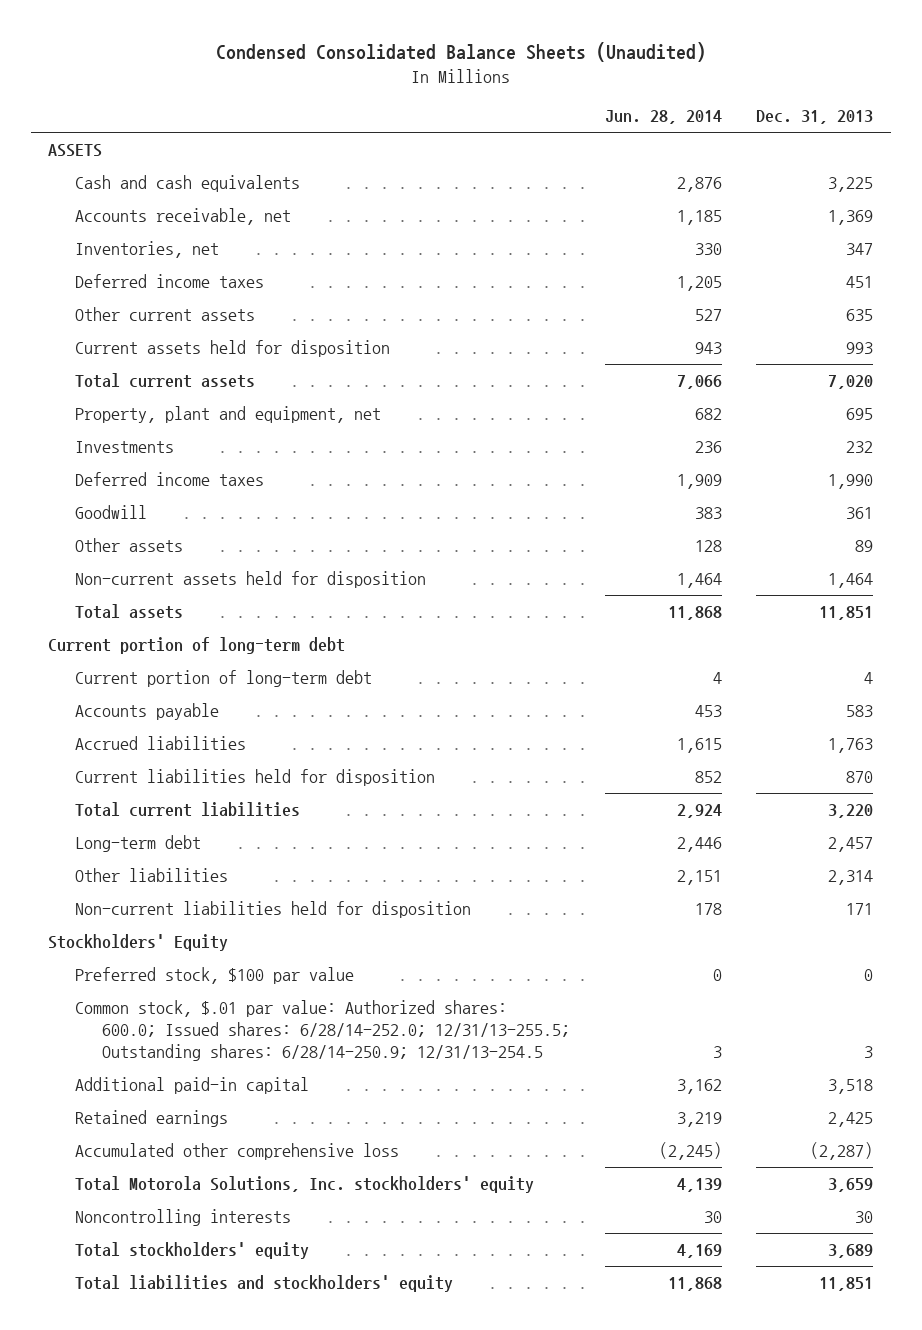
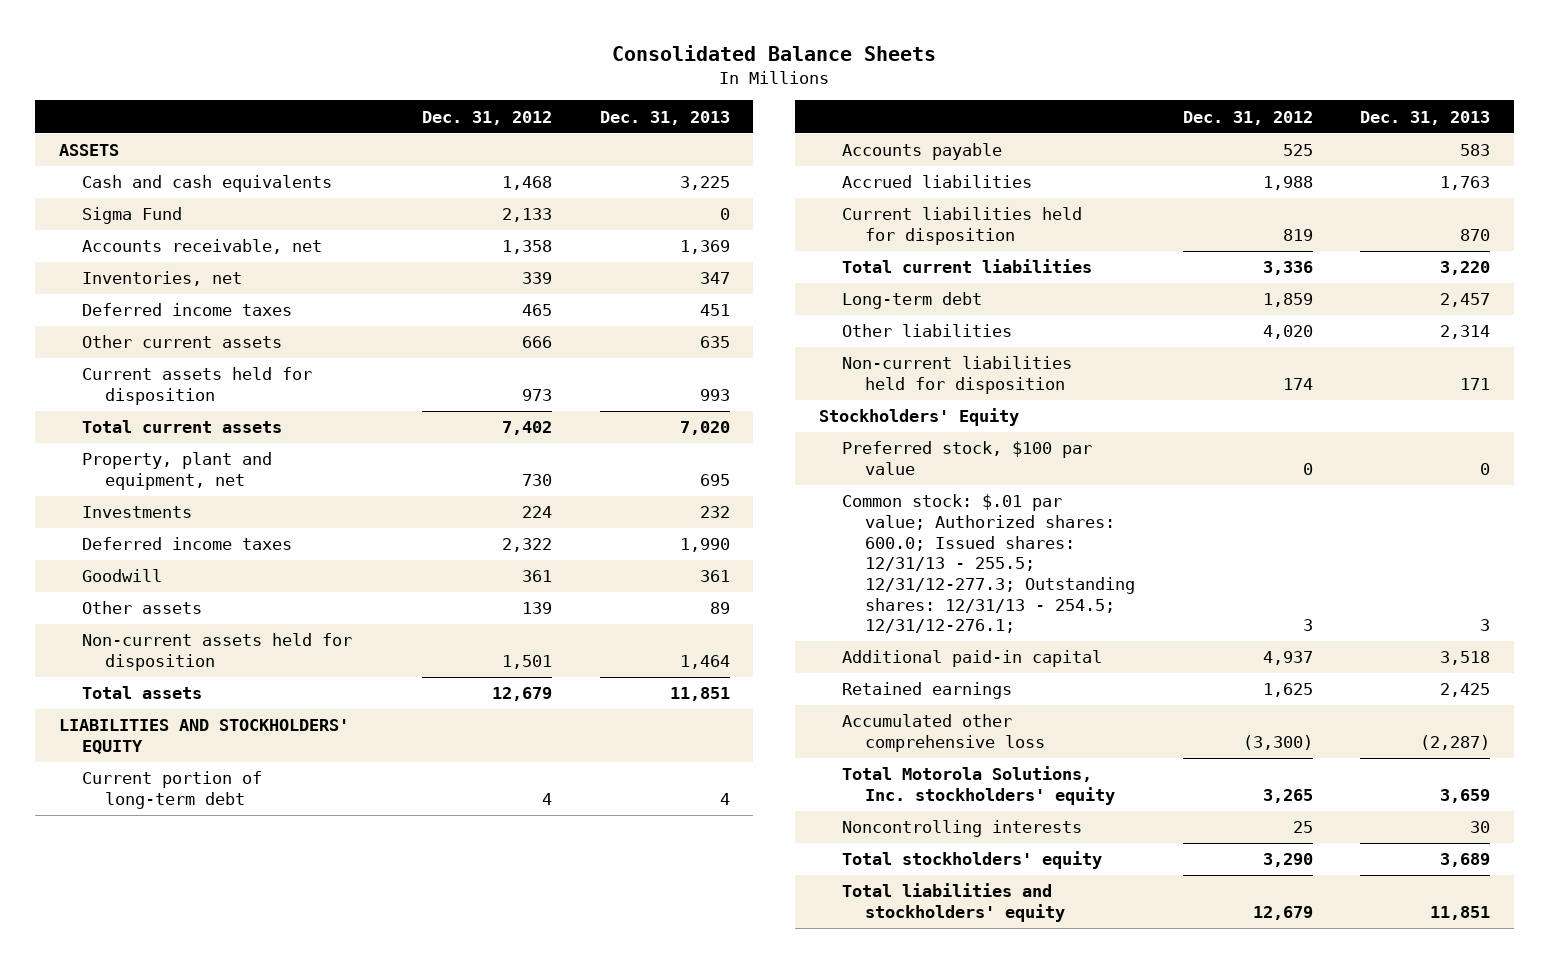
- Condensed Consolidated Balance Sheets (Unaudited)
+ Consolidated Balance Sheets
- | Jun. 28, 2014 | Dec. 31, 2013
+ | Dec. 31, 2012 | Dec. 31, 2013
+ Sigma Fund | 2,133 | 0
- Current portion of long-term debt
+ LIABILITIES AND STOCKHOLDERS' EQUITY
- Common stock, $.01 par value: Authorized shares: 600.0; Issued shares: 6/28/14-252.0; 12/31/13-255.5; Outstanding shares: 6/28/14-250.9; 12/31/13-254.5 | 3 | 3
+ Common stock: $.01 par value; Authorized shares: 600.0; Issued shares: 12/31/13 - 255.5; 12/31/12-277.3; Outstanding shares: 12/31/13 - 254.5; 12/31/12-276.1; | 3 | 3

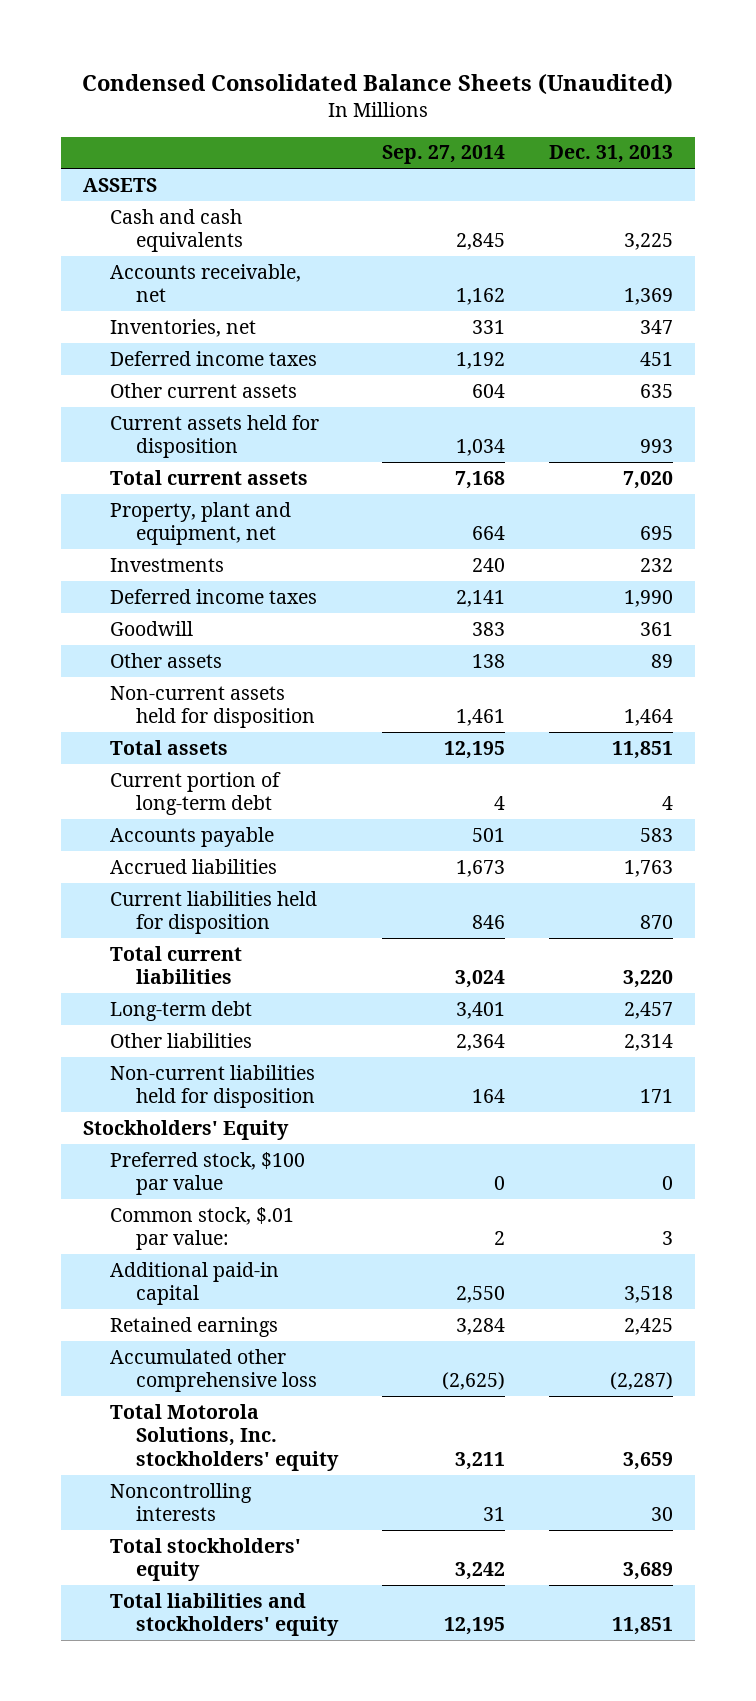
- Consolidated Balance Sheets
+ Condensed Consolidated Balance Sheets (Unaudited)
- | Dec. 31, 2012 | Dec. 31, 2013
+ | Sep. 27, 2014 | Dec. 31, 2013
- Sigma Fund | 2,133 | 0
- LIABILITIES AND STOCKHOLDERS' EQUITY
- Common stock: $.01 par value; Authorized shares: 600.0; Issued shares: 12/31/13 - 255.5; 12/31/12-277.3; Outstanding shares: 12/31/13 - 254.5; 12/31/12-276.1; | 3 | 3
+ Common stock, $.01 par value: | 2 | 3

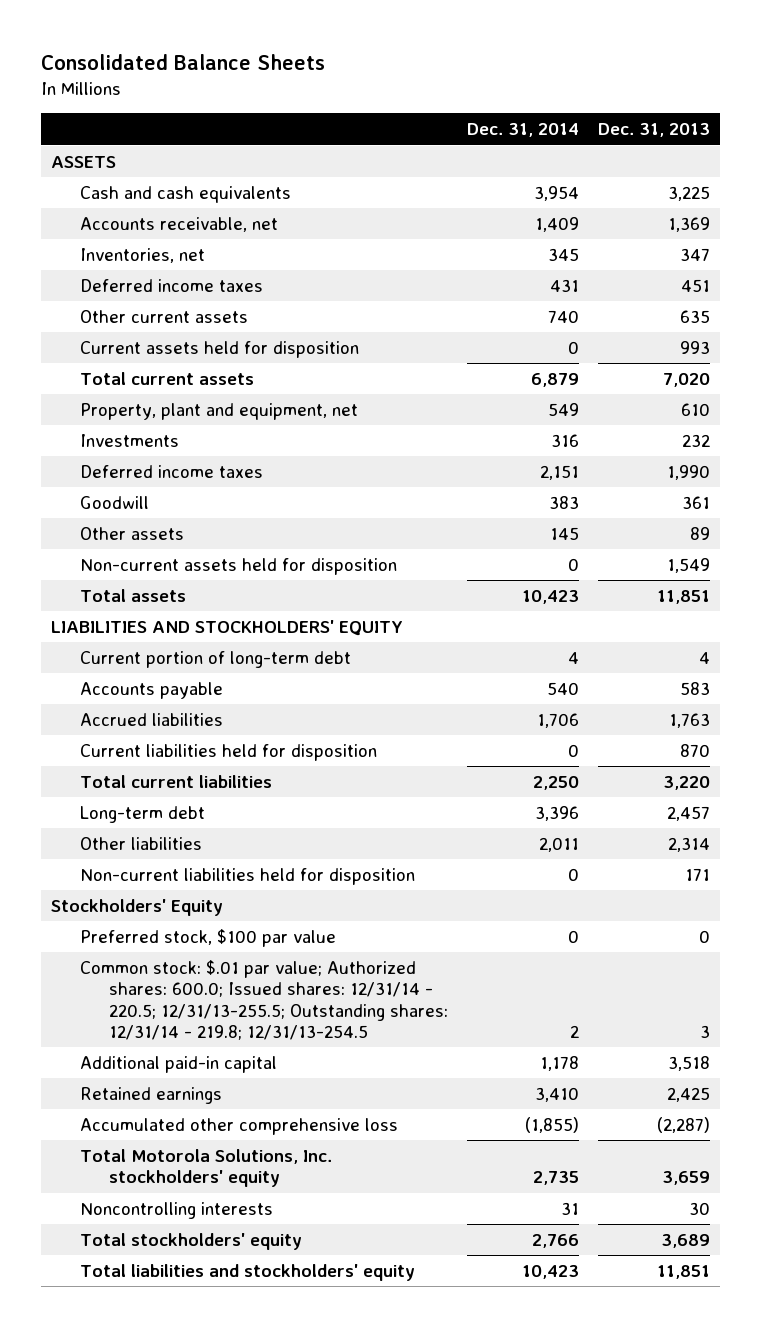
- Condensed Consolidated Balance Sheets (Unaudited)
+ Consolidated Balance Sheets
- | Sep. 27, 2014 | Dec. 31, 2013
+ | Dec. 31, 2014 | Dec. 31, 2013
- Property, plant and equipment, net | 664 | 695
+ Property, plant and equipment, net | 549 | 610
- Non-current assets held for disposition | 1,461 | 1,464
+ Non-current assets held for disposition | 0 | 1,549
+ LIABILITIES AND STOCKHOLDERS' EQUITY
- Common stock, $.01 par value: | 2 | 3
+ Common stock: $.01 par value; Authorized shares: 600.0; Issued shares: 12/31/14 - 220.5; 12/31/13-255.5; Outstanding shares: 12/31/14 - 219.8; 12/31/13-254.5 | 2 | 3

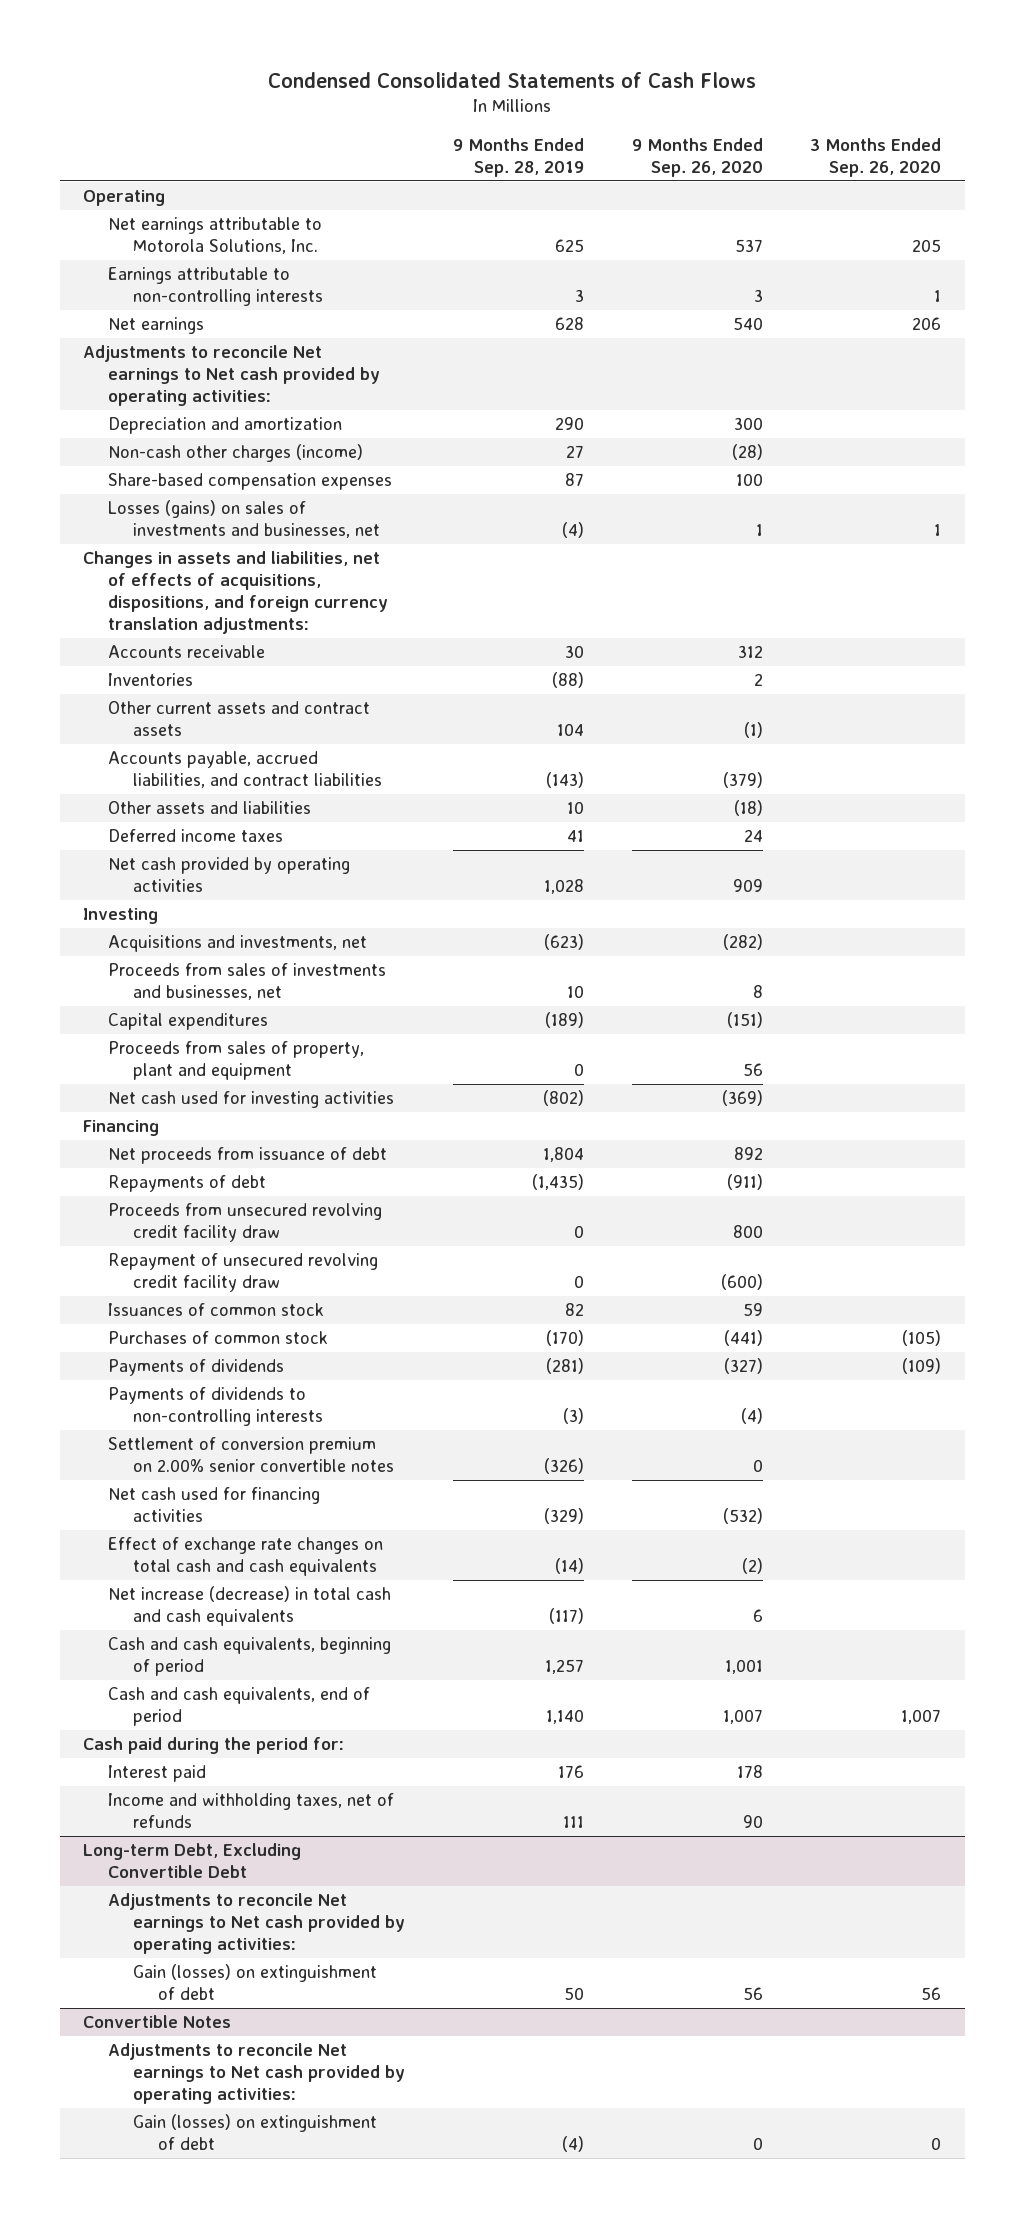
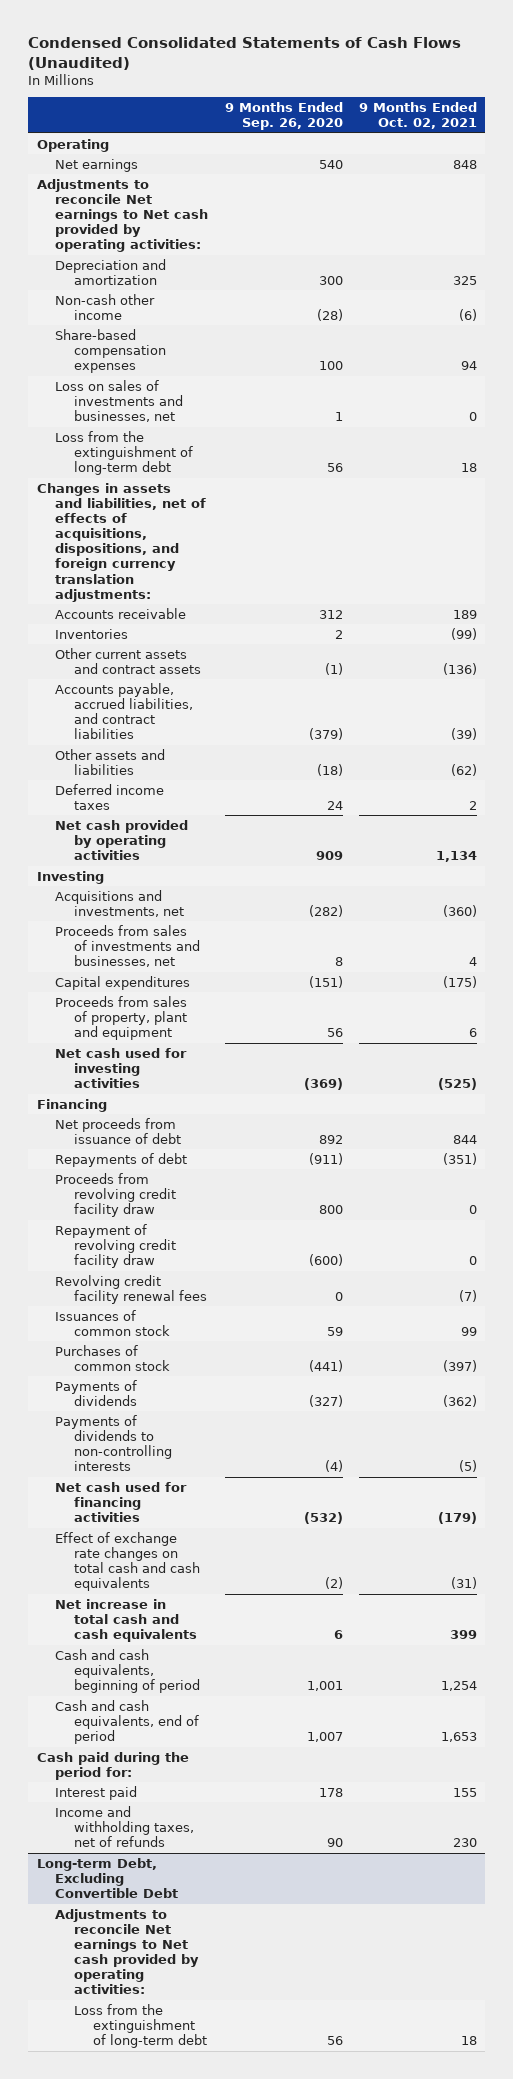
- Condensed Consolidated Statements of Cash Flows
+ Condensed Consolidated Statements of Cash Flows (Unaudited)
- | 9 Months Ended Sep. 28, 2019 | 9 Months Ended Sep. 26, 2020 | 3 Months Ended Sep. 26, 2020
+ | 9 Months Ended Sep. 26, 2020 | 9 Months Ended Oct. 02, 2021
- Net earnings attributable to Motorola Solutions, Inc. | 625 | 537 | 205
- Earnings attributable to non-controlling interests | 3 | 3 | 1
- Non-cash other charges (income) | 27 | (28) |
+ Non-cash other income | (28) | (6)
- Losses (gains) on sales of investments and businesses, net | (4) | 1 | 1
+ Loss on sales of investments and businesses, net | 1 | 0
+ Loss from the extinguishment of long-term debt | 56 | 18
- Proceeds from unsecured revolving credit facility draw | 0 | 800 |
- Repayment of unsecured revolving credit facility draw | 0 | (600) |
+ Proceeds from revolving credit facility draw | 800 | 0
+ Repayment of revolving credit facility draw | (600) | 0
+ Revolving credit facility renewal fees | 0 | (7)
- Settlement of conversion premium on 2.00% senior convertible notes | (326) | 0 |
- Net increase (decrease) in total cash and cash equivalents | (117) | 6 |
+ Net increase in total cash and cash equivalents | 6 | 399
@ Long-term Debt, Excluding Convertible Debt
- Gain (losses) on extinguishment of debt | 50 | 56 | 56
- Convertible Notes
- Adjustments to reconcile Net earnings to Net cash provided by operating activities:
- Gain (losses) on extinguishment of debt | (4) | 0 | 0
@ Long-term Debt, Excluding Convertible Debt
+ Loss from the extinguishment of long-term debt | 56 | 18

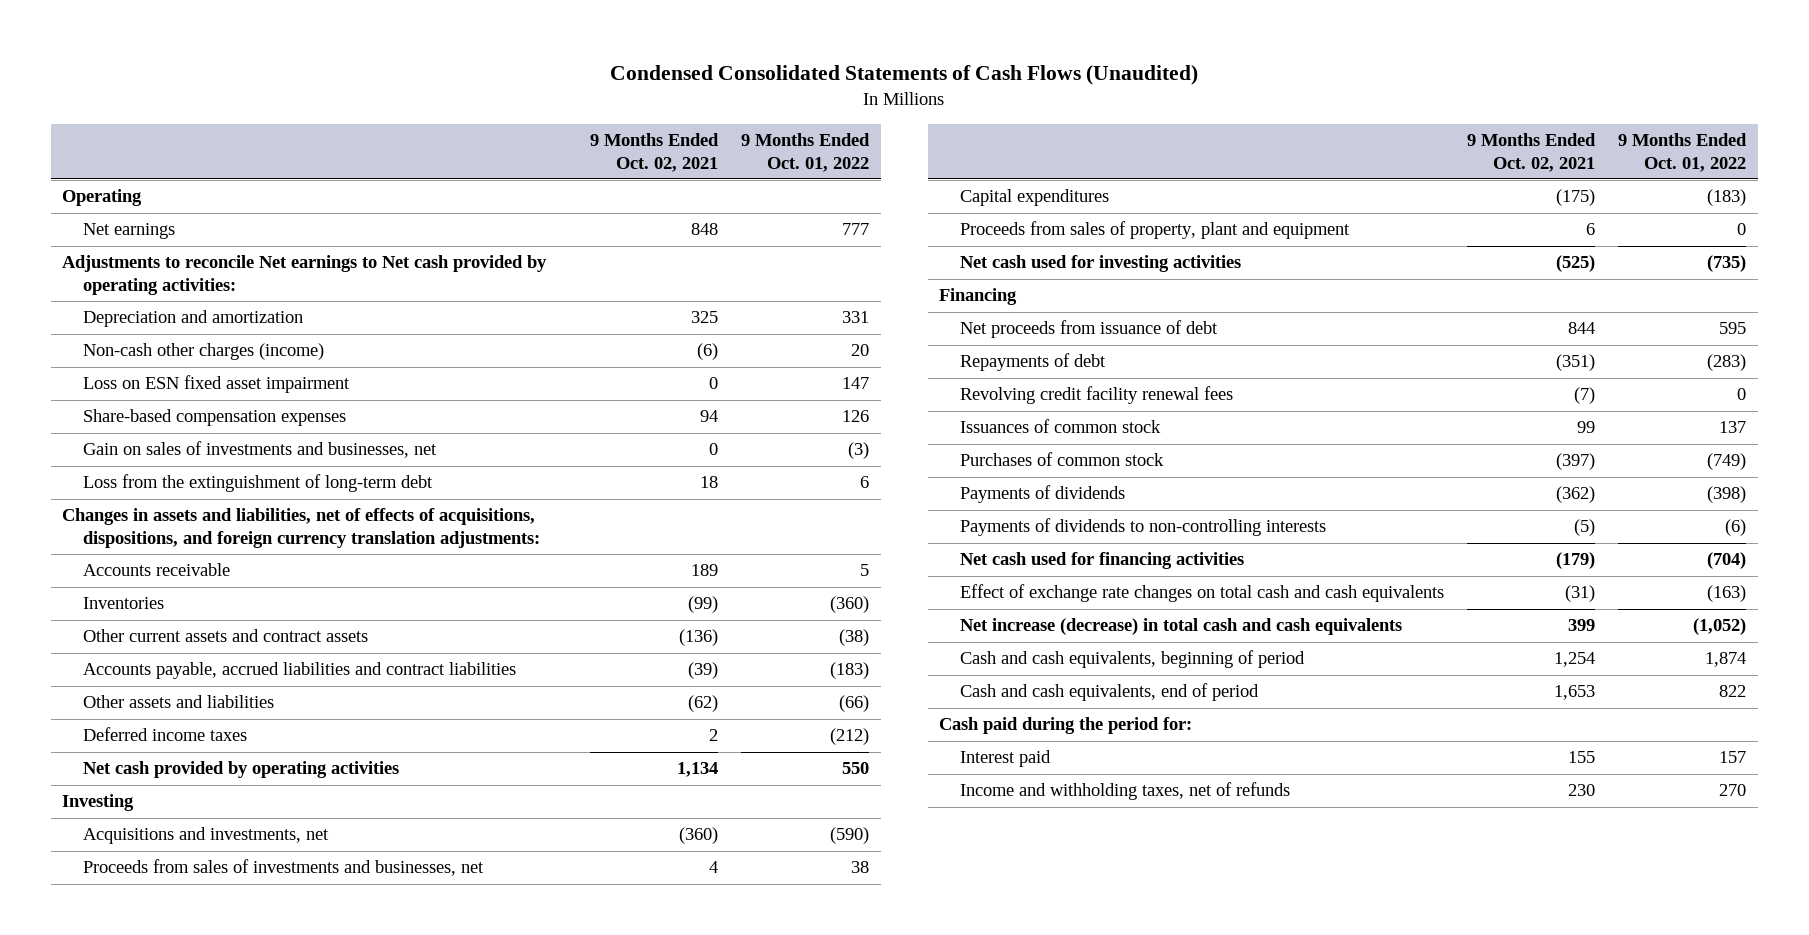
- | 9 Months Ended Sep. 26, 2020 | 9 Months Ended Oct. 02, 2021
+ | 9 Months Ended Oct. 02, 2021 | 9 Months Ended Oct. 01, 2022
- Non-cash other income | (28) | (6)
+ Non-cash other charges (income) | (6) | 20
+ Loss on ESN fixed asset impairment | 0 | 147
- Loss on sales of investments and businesses, net | 1 | 0
+ Gain on sales of investments and businesses, net | 0 | (3)
- Accounts payable, accrued liabilities, and contract liabilities | (379) | (39)
+ Accounts payable, accrued liabilities and contract liabilities | (39) | (183)
- Proceeds from revolving credit facility draw | 800 | 0
- Repayment of revolving credit facility draw | (600) | 0
- Net increase in total cash and cash equivalents | 6 | 399
+ Net increase (decrease) in total cash and cash equivalents | 399 | (1,052)
- Long-term Debt, Excluding Convertible Debt
- Adjustments to reconcile Net earnings to Net cash provided by operating activities:
- Loss from the extinguishment of long-term debt | 56 | 18

